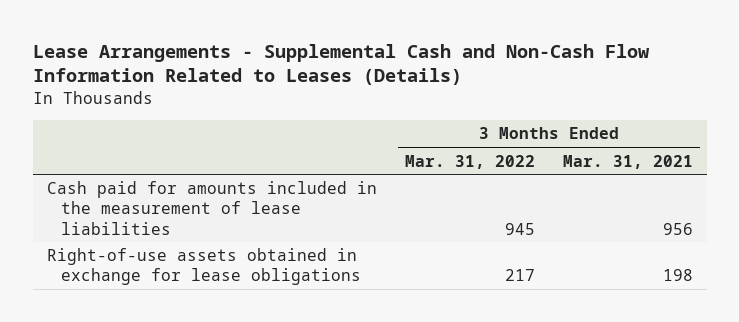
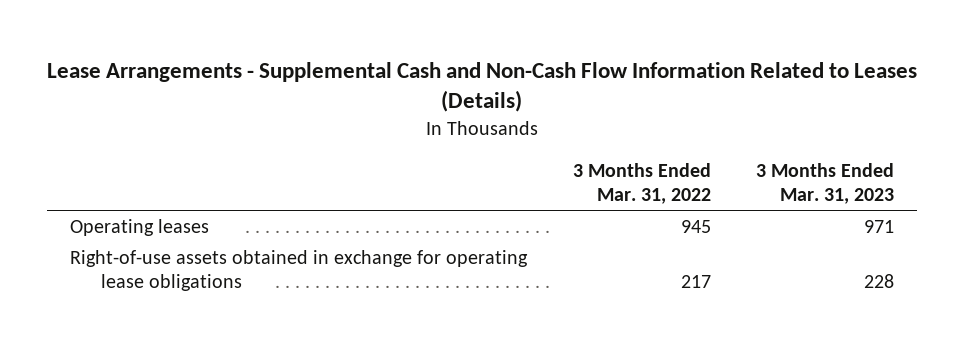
- | 3 Months Ended Mar. 31, 2022 | 3 Months Ended Mar. 31, 2021
+ | 3 Months Ended Mar. 31, 2022 | 3 Months Ended Mar. 31, 2023
- Cash paid for amounts included in the measurement of lease liabilities | 945 | 956
- Right-of-use assets obtained in exchange for lease obligations | 217 | 198
+ Operating leases | 945 | 971
+ Right-of-use assets obtained in exchange for operating lease obligations | 217 | 228

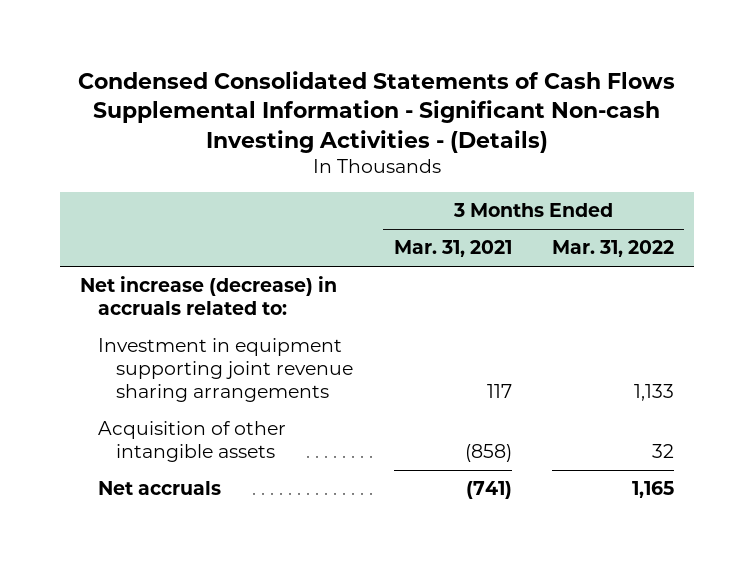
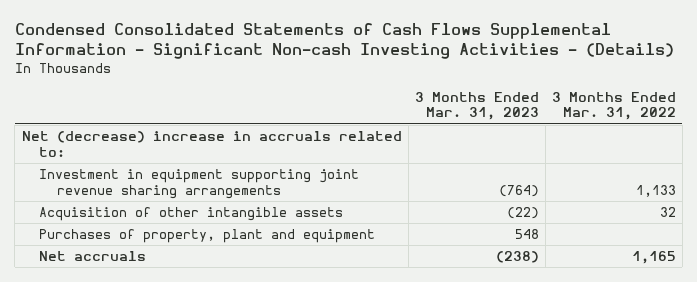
- | 3 Months Ended Mar. 31, 2021 | 3 Months Ended Mar. 31, 2022
+ | 3 Months Ended Mar. 31, 2023 | 3 Months Ended Mar. 31, 2022
- Net increase (decrease) in accruals related to:
+ Net (decrease) increase in accruals related to:
+ Purchases of property, plant and equipment | 548 |

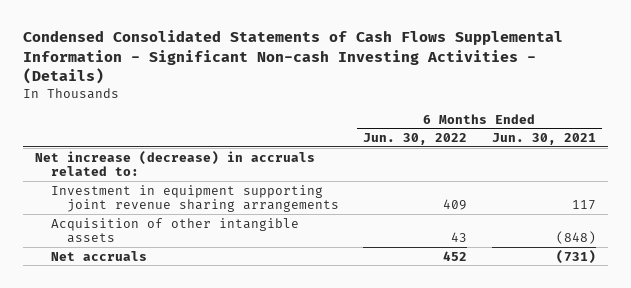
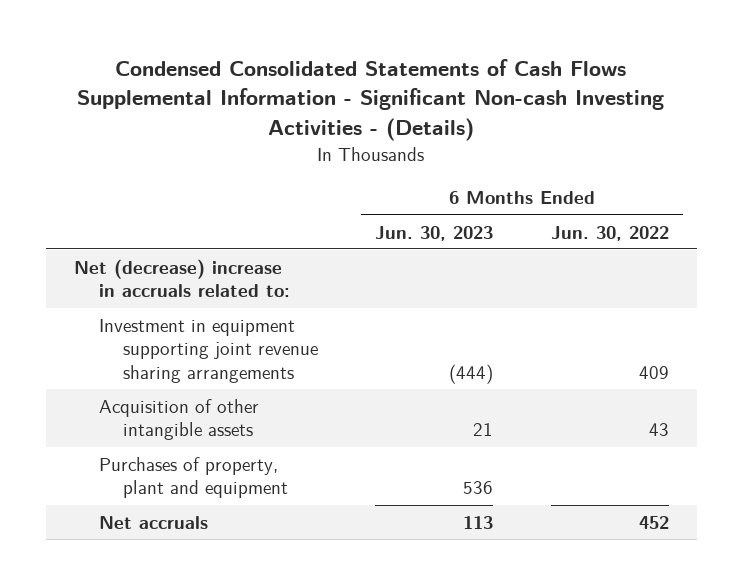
- | 6 Months Ended Jun. 30, 2022 | 6 Months Ended Jun. 30, 2021
+ | 6 Months Ended Jun. 30, 2023 | 6 Months Ended Jun. 30, 2022
- Net increase (decrease) in accruals related to:
+ Net (decrease) increase in accruals related to:
+ Purchases of property, plant and equipment | 536 |

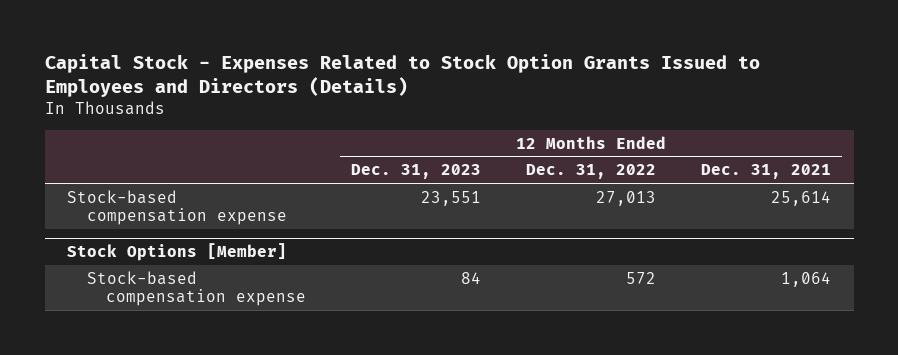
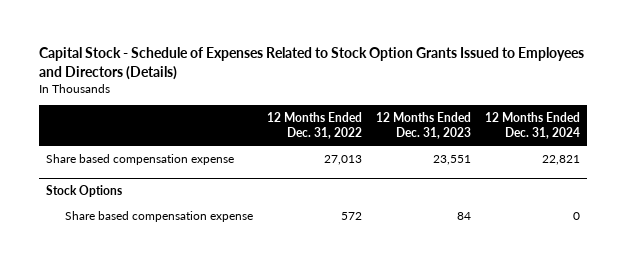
- Capital Stock - Expenses Related to Stock Option Grants Issued to Employees and Directors (Details)
+ Capital Stock - Schedule of Expenses Related to Stock Option Grants Issued to Employees and Directors (Details)
- | 12 Months Ended Dec. 31, 2023 | 12 Months Ended Dec. 31, 2022 | 12 Months Ended Dec. 31, 2021
+ | 12 Months Ended Dec. 31, 2022 | 12 Months Ended Dec. 31, 2023 | 12 Months Ended Dec. 31, 2024
- Stock-based compensation expense | 23,551 | 27,013 | 25,614
- Stock Options [Member]
- Stock-based compensation expense | 84 | 572 | 1,064
+ Share based compensation expense | 27,013 | 23,551 | 22,821
+ Stock Options
+ Share based compensation expense | 572 | 84 | 0

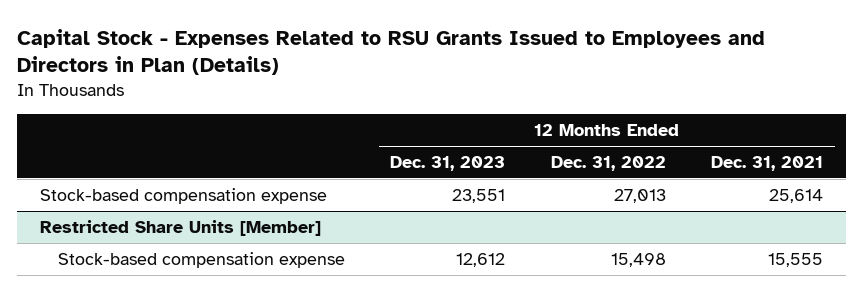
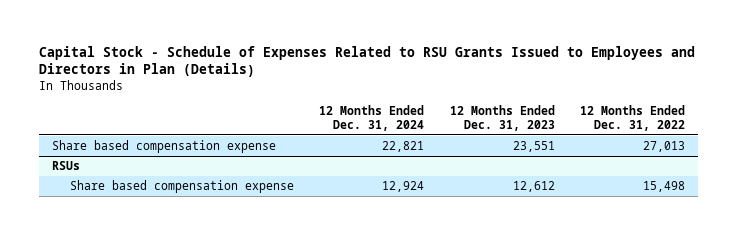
- Capital Stock - Expenses Related to RSU Grants Issued to Employees and Directors in Plan (Details)
+ Capital Stock - Schedule of Expenses Related to RSU Grants Issued to Employees and Directors in Plan (Details)
- | 12 Months Ended Dec. 31, 2023 | 12 Months Ended Dec. 31, 2022 | 12 Months Ended Dec. 31, 2021
+ | 12 Months Ended Dec. 31, 2024 | 12 Months Ended Dec. 31, 2023 | 12 Months Ended Dec. 31, 2022
- Stock-based compensation expense | 23,551 | 27,013 | 25,614
- Restricted Share Units [Member]
- Stock-based compensation expense | 12,612 | 15,498 | 15,555
+ Share based compensation expense | 22,821 | 23,551 | 27,013
+ RSUs
+ Share based compensation expense | 12,924 | 12,612 | 15,498

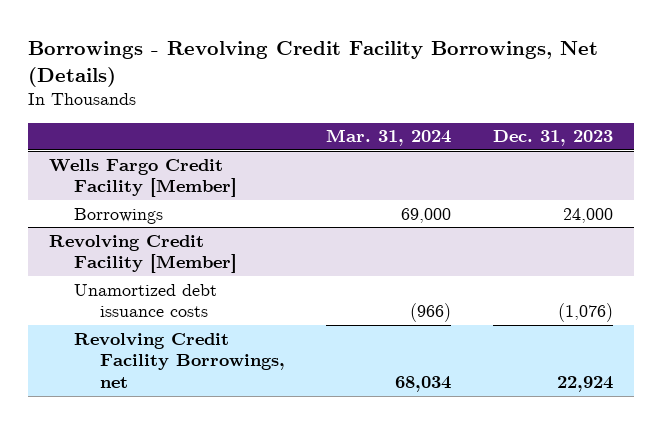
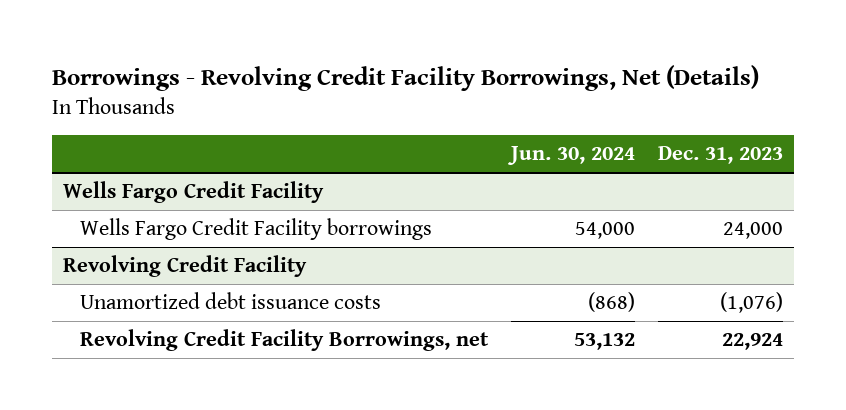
- | Mar. 31, 2024 | Dec. 31, 2023
+ | Jun. 30, 2024 | Dec. 31, 2023
- Wells Fargo Credit Facility [Member]
- Borrowings | 69,000 | 24,000
- Revolving Credit Facility [Member]
+ Wells Fargo Credit Facility
+ Wells Fargo Credit Facility borrowings | 54,000 | 24,000
+ Revolving Credit Facility

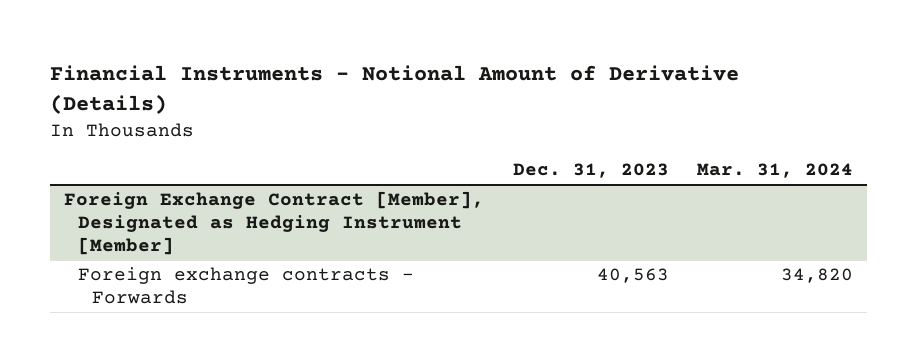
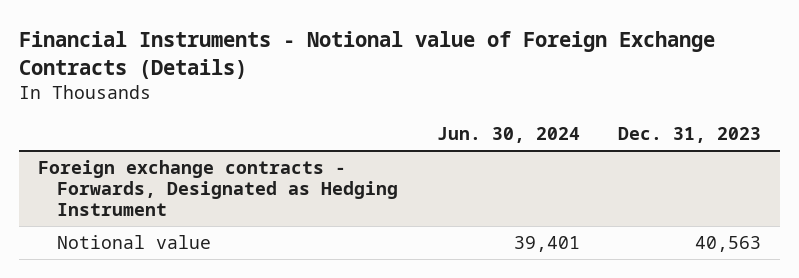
- Financial Instruments - Notional Amount of Derivative (Details)
+ Financial Instruments - Notional value of Foreign Exchange Contracts (Details)
- | Dec. 31, 2023 | Mar. 31, 2024
+ | Jun. 30, 2024 | Dec. 31, 2023
- Foreign Exchange Contract [Member], Designated as Hedging Instrument [Member]
- Foreign exchange contracts - Forwards | 40,563 | 34,820
+ Foreign exchange contracts - Forwards, Designated as Hedging Instrument
+ Notional value | 39,401 | 40,563

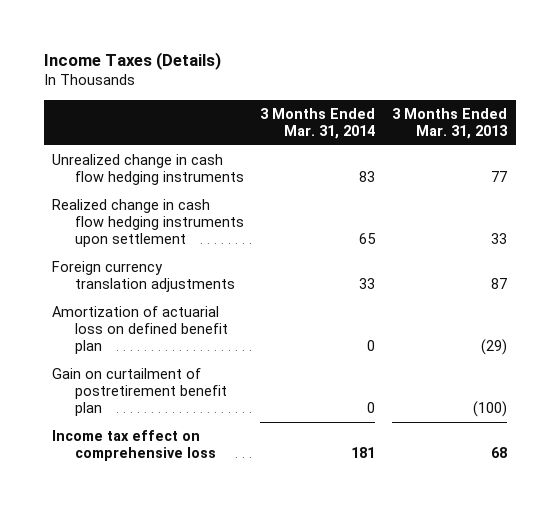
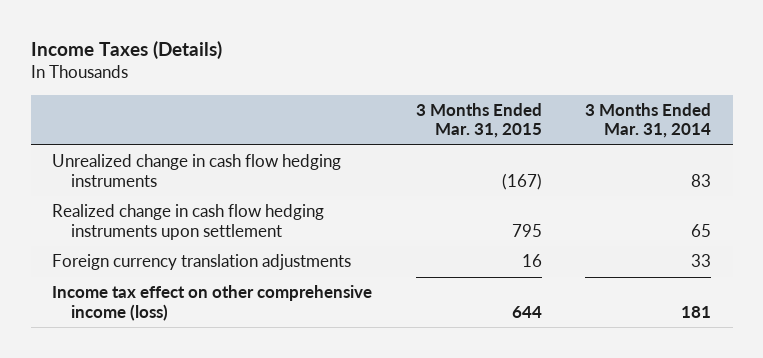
- | 3 Months Ended Mar. 31, 2014 | 3 Months Ended Mar. 31, 2013
+ | 3 Months Ended Mar. 31, 2015 | 3 Months Ended Mar. 31, 2014
- Amortization of actuarial loss on defined benefit plan | 0 | (29)
- Gain on curtailment of postretirement benefit plan | 0 | (100)
- Income tax effect on comprehensive loss | 181 | 68
+ Income tax effect on other comprehensive income (loss) | 644 | 181

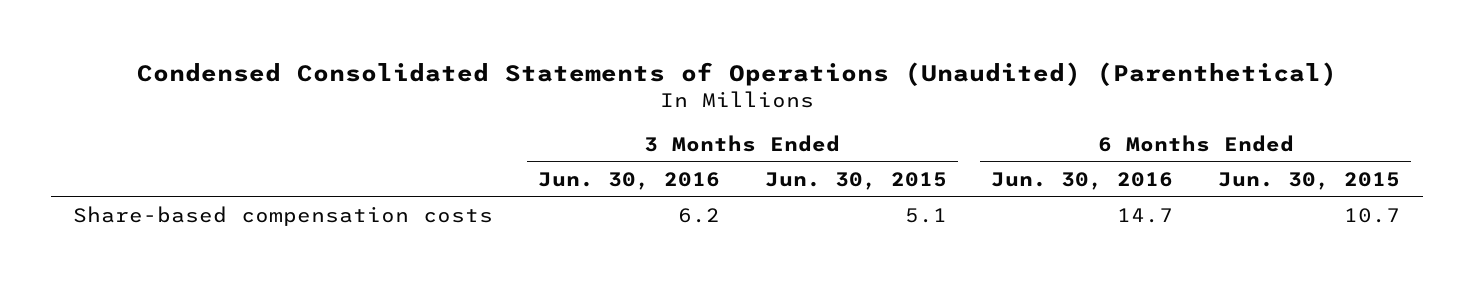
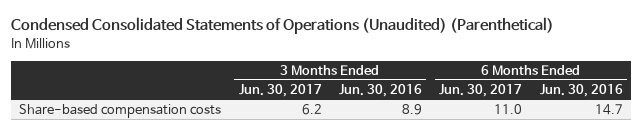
- | 3 Months Ended Jun. 30, 2016 | 3 Months Ended Jun. 30, 2015 | 6 Months Ended Jun. 30, 2016 | 6 Months Ended Jun. 30, 2015
+ | 3 Months Ended Jun. 30, 2017 | 3 Months Ended Jun. 30, 2016 | 6 Months Ended Jun. 30, 2017 | 6 Months Ended Jun. 30, 2016
- Share-based compensation costs | 6.2 | 5.1 | 14.7 | 10.7
+ Share-based compensation costs | 6.2 | 8.9 | 11.0 | 14.7

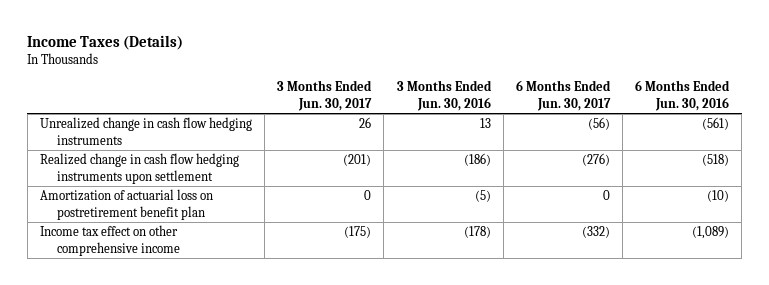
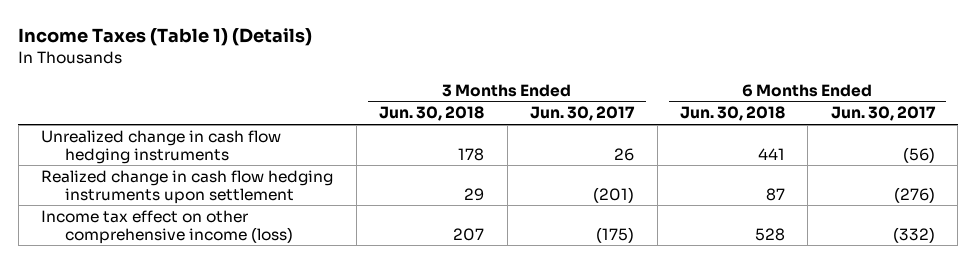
- Income Taxes (Details)
+ Income Taxes (Table 1) (Details)
- | 3 Months Ended Jun. 30, 2017 | 3 Months Ended Jun. 30, 2016 | 6 Months Ended Jun. 30, 2017 | 6 Months Ended Jun. 30, 2016
+ | 3 Months Ended Jun. 30, 2018 | 3 Months Ended Jun. 30, 2017 | 6 Months Ended Jun. 30, 2018 | 6 Months Ended Jun. 30, 2017
- Amortization of actuarial loss on postretirement benefit plan | 0 | (5) | 0 | (10)
- Income tax effect on other comprehensive income | (175) | (178) | (332) | (1,089)
+ Income tax effect on other comprehensive income (loss) | 207 | (175) | 528 | (332)

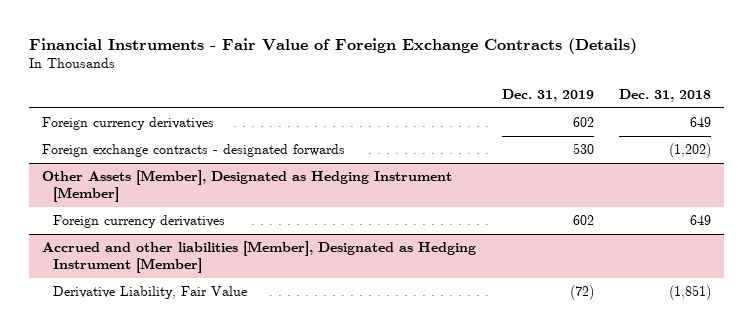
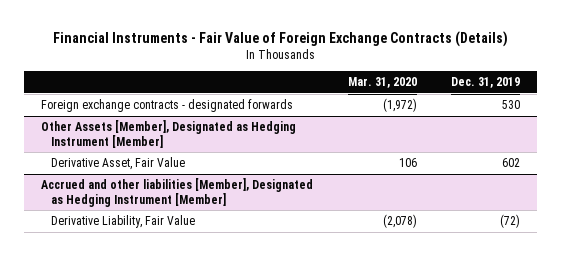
- | Dec. 31, 2019 | Dec. 31, 2018
+ | Mar. 31, 2020 | Dec. 31, 2019
- Foreign currency derivatives | 602 | 649
@ Other Assets [Member], Designated as Hedging Instrument [Member]
- Foreign currency derivatives | 602 | 649
+ Derivative Asset, Fair Value | 106 | 602

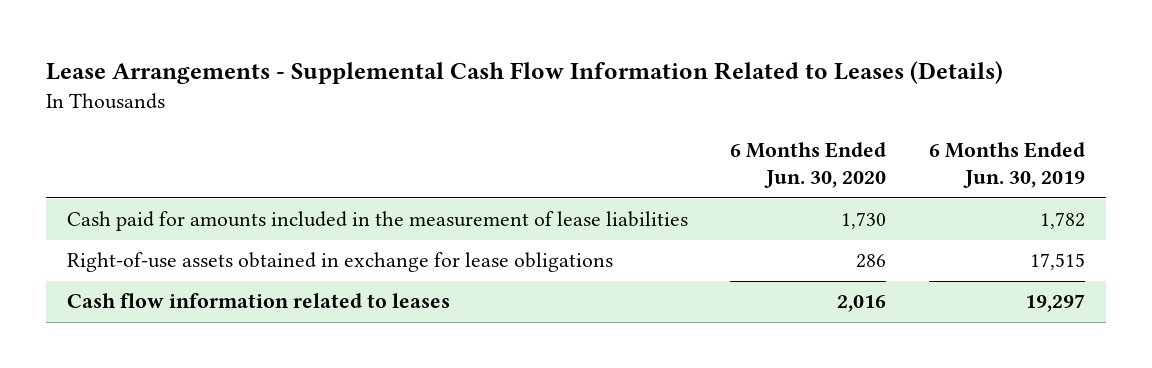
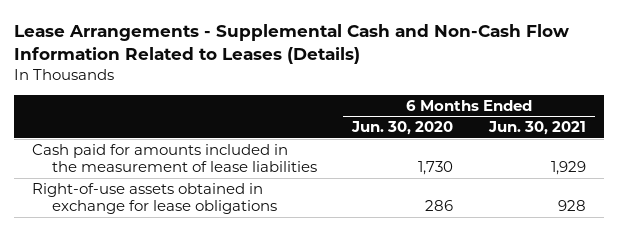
- Lease Arrangements - Supplemental Cash Flow Information Related to Leases (Details)
+ Lease Arrangements - Supplemental Cash and Non-Cash Flow Information Related to Leases (Details)
- | 6 Months Ended Jun. 30, 2020 | 6 Months Ended Jun. 30, 2019
+ | 6 Months Ended Jun. 30, 2020 | 6 Months Ended Jun. 30, 2021
- Cash flow information related to leases | 2,016 | 19,297

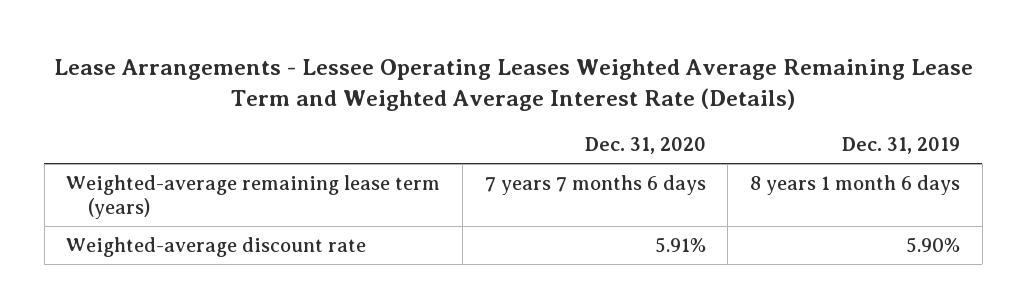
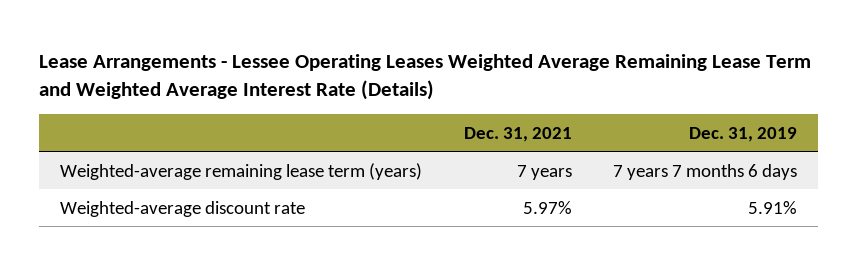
- | Dec. 31, 2020 | Dec. 31, 2019
+ | Dec. 31, 2021 | Dec. 31, 2019
- Weighted-average remaining lease term (years) | 7 years 7 months 6 days | 8 years 1 month 6 days
- Weighted-average discount rate | 5.91% | 5.90%
+ Weighted-average remaining lease term (years) | 7 years | 7 years 7 months 6 days
+ Weighted-average discount rate | 5.97% | 5.91%

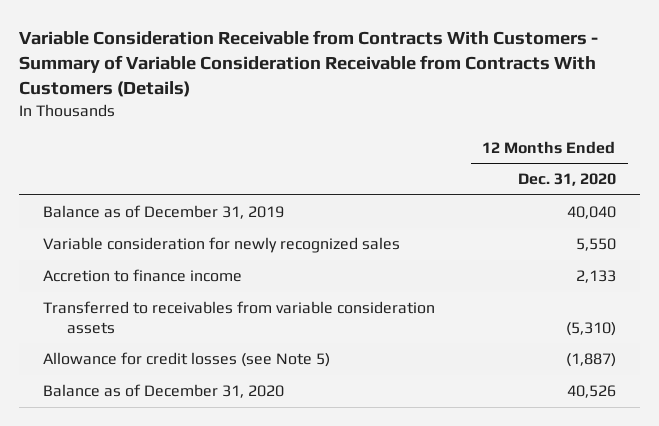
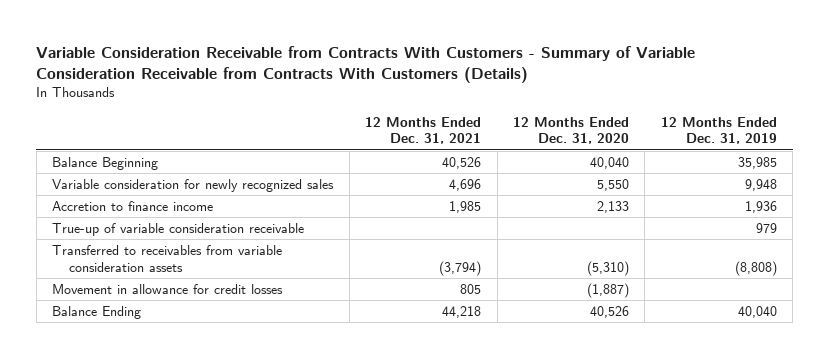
- | 12 Months Ended Dec. 31, 2020
+ | 12 Months Ended Dec. 31, 2021 | 12 Months Ended Dec. 31, 2020 | 12 Months Ended Dec. 31, 2019
- Balance as of December 31, 2019 | 40,040
+ Balance Beginning | 40,526 | 40,040 | 35,985
+ True-up of variable consideration receivable | | | 979
- Allowance for credit losses (see Note 5) | (1,887)
- Balance as of December 31, 2020 | 40,526
+ Movement in allowance for credit losses | 805 | (1,887) |
+ Balance Ending | 44,218 | 40,526 | 40,040

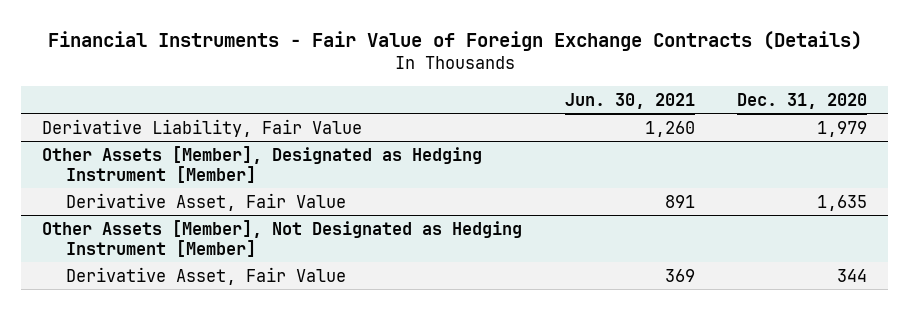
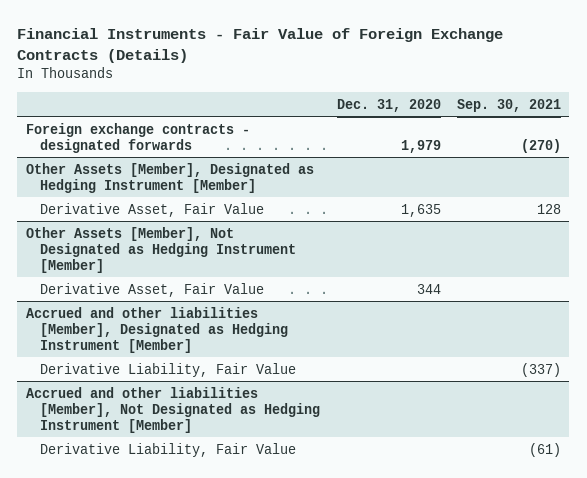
- | Jun. 30, 2021 | Dec. 31, 2020
+ | Dec. 31, 2020 | Sep. 30, 2021
- Derivative Liability, Fair Value | 1,260 | 1,979
+ Foreign exchange contracts - designated forwards | 1,979 | (270)
+ Accrued and other liabilities [Member], Designated as Hedging Instrument [Member]
+ Derivative Liability, Fair Value | | (337)
+ Accrued and other liabilities [Member], Not Designated as Hedging Instrument [Member]
+ Derivative Liability, Fair Value | | (61)

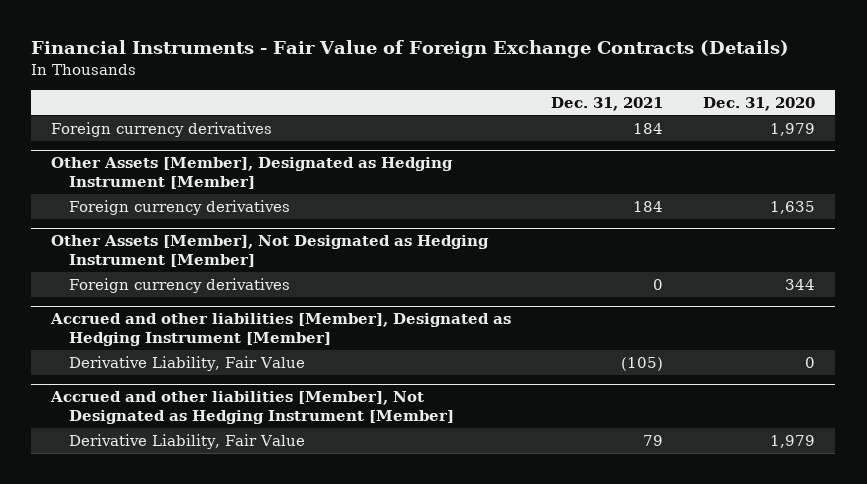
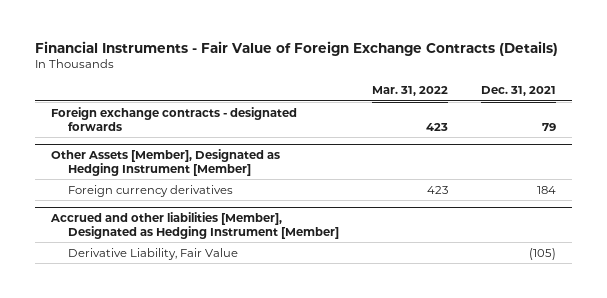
- | Dec. 31, 2021 | Dec. 31, 2020
+ | Mar. 31, 2022 | Dec. 31, 2021
- Foreign currency derivatives | 184 | 1,979
+ Foreign exchange contracts - designated forwards | 423 | 79
- Other Assets [Member], Not Designated as Hedging Instrument [Member]
- Foreign currency derivatives | 0 | 344
- Accrued and other liabilities [Member], Not Designated as Hedging Instrument [Member]
- Derivative Liability, Fair Value | 79 | 1,979

